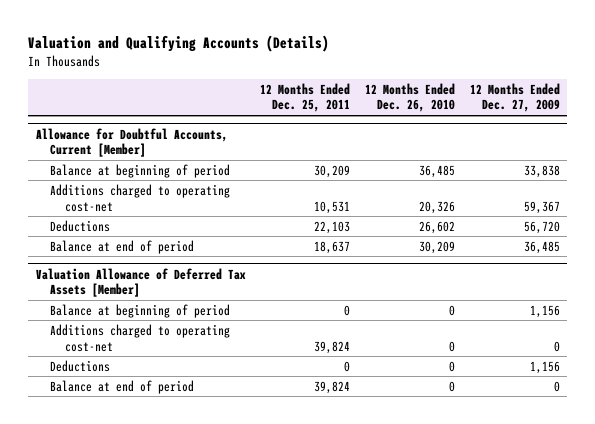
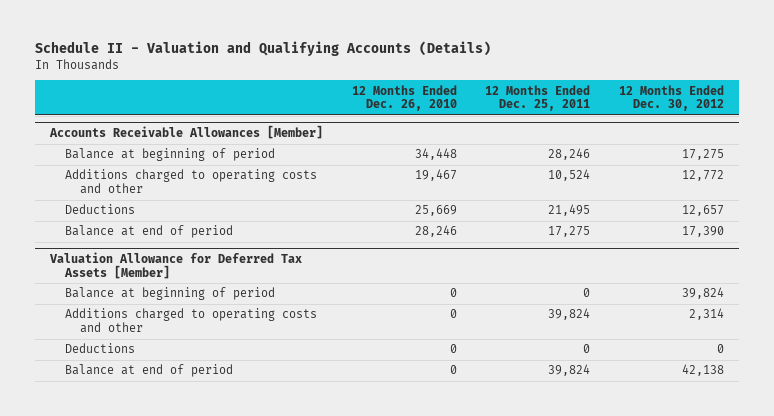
- Valuation and Qualifying Accounts (Details)
+ Schedule II - Valuation and Qualifying Accounts (Details)
- | 12 Months Ended Dec. 25, 2011 | 12 Months Ended Dec. 26, 2010 | 12 Months Ended Dec. 27, 2009
+ | 12 Months Ended Dec. 26, 2010 | 12 Months Ended Dec. 25, 2011 | 12 Months Ended Dec. 30, 2012
- Allowance for Doubtful Accounts, Current [Member]
- Balance at beginning of period | 30,209 | 36,485 | 33,838
- Additions charged to operating cost-net | 10,531 | 20,326 | 59,367
- Deductions | 22,103 | 26,602 | 56,720
- Balance at end of period | 18,637 | 30,209 | 36,485
- Valuation Allowance of Deferred Tax Assets [Member]
+ Accounts Receivable Allowances [Member]
+ Balance at beginning of period | 34,448 | 28,246 | 17,275
+ Additions charged to operating costs and other | 19,467 | 10,524 | 12,772
+ Deductions | 25,669 | 21,495 | 12,657
+ Balance at end of period | 28,246 | 17,275 | 17,390
+ Valuation Allowance for Deferred Tax Assets [Member]
- Additions charged to operating cost-net | 39,824 | 0 | 0
+ Additions charged to operating costs and other | 0 | 39,824 | 2,314

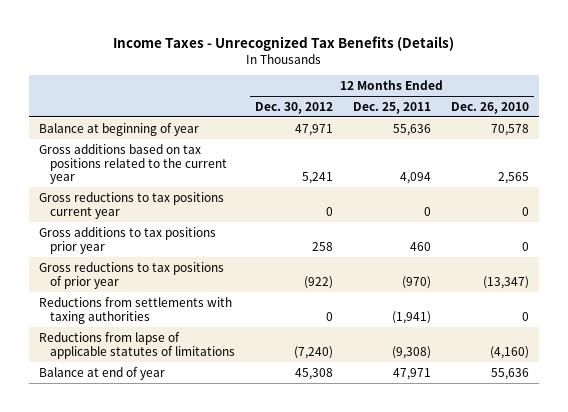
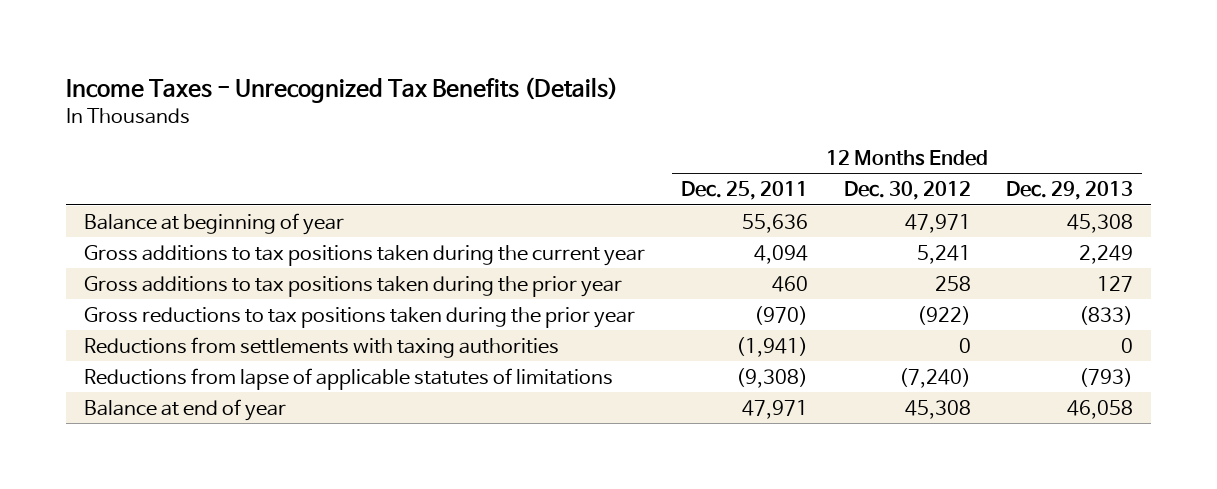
- | 12 Months Ended Dec. 30, 2012 | 12 Months Ended Dec. 25, 2011 | 12 Months Ended Dec. 26, 2010
+ | 12 Months Ended Dec. 25, 2011 | 12 Months Ended Dec. 30, 2012 | 12 Months Ended Dec. 29, 2013
- Gross additions based on tax positions related to the current year | 5,241 | 4,094 | 2,565
- Gross reductions to tax positions current year | 0 | 0 | 0
- Gross additions to tax positions prior year | 258 | 460 | 0
- Gross reductions to tax positions of prior year | (922) | (970) | (13,347)
+ Gross additions to tax positions taken during the current year | 4,094 | 5,241 | 2,249
+ Gross additions to tax positions taken during the prior year | 460 | 258 | 127
+ Gross reductions to tax positions taken during the prior year | (970) | (922) | (833)

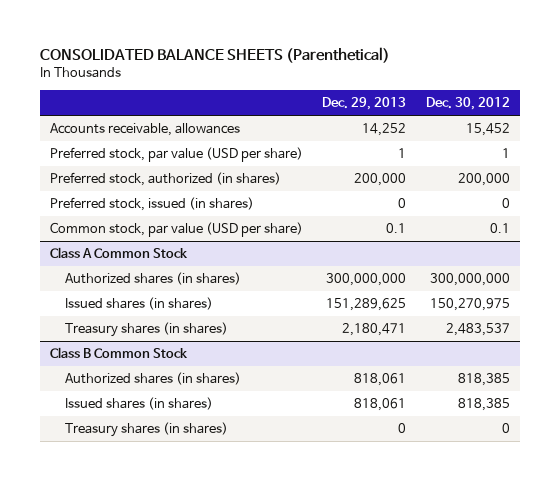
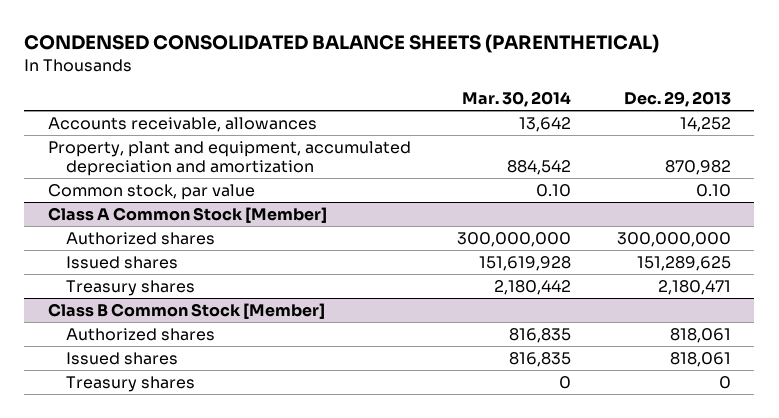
- CONSOLIDATED BALANCE SHEETS (Parenthetical)
+ CONDENSED CONSOLIDATED BALANCE SHEETS (PARENTHETICAL)
- | Dec. 29, 2013 | Dec. 30, 2012
+ | Mar. 30, 2014 | Dec. 29, 2013
- Preferred stock, par value (USD per share) | 1 | 1
- Preferred stock, authorized (in shares) | 200,000 | 200,000
- Preferred stock, issued (in shares) | 0 | 0
- Common stock, par value (USD per share) | 0.1 | 0.1
- Class A Common Stock
- Authorized shares (in shares) | 300,000,000 | 300,000,000
- Issued shares (in shares) | 151,289,625 | 150,270,975
- Treasury shares (in shares) | 2,180,471 | 2,483,537
- Class B Common Stock
- Authorized shares (in shares) | 818,061 | 818,385
- Issued shares (in shares) | 818,061 | 818,385
- Treasury shares (in shares) | 0 | 0
+ Property, plant and equipment, accumulated depreciation and amortization | 884,542 | 870,982
+ Common stock, par value | 0.10 | 0.10
+ Class A Common Stock [Member]
+ Authorized shares | 300,000,000 | 300,000,000
+ Issued shares | 151,619,928 | 151,289,625
+ Treasury shares | 2,180,442 | 2,180,471
+ Class B Common Stock [Member]
+ Authorized shares | 816,835 | 818,061
+ Issued shares | 816,835 | 818,061
+ Treasury shares | 0 | 0

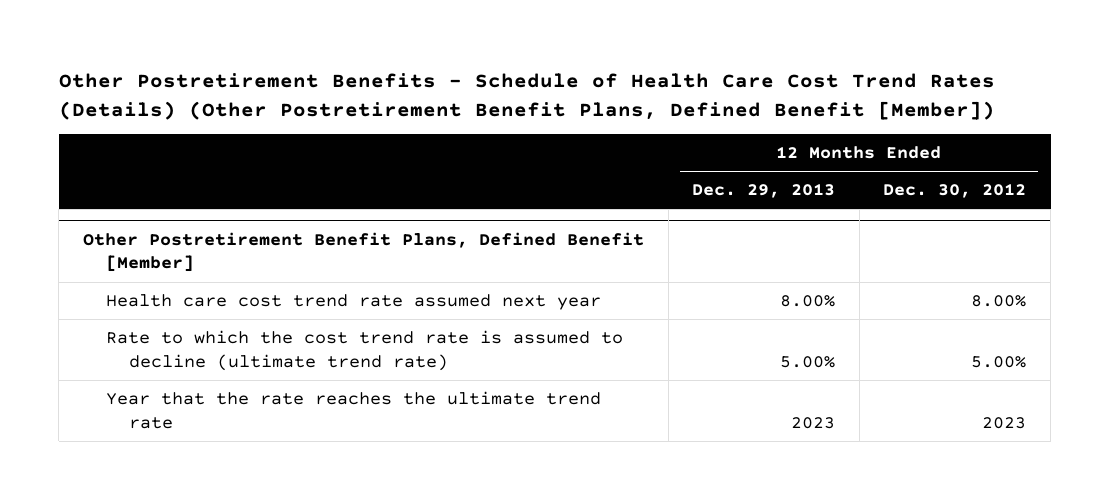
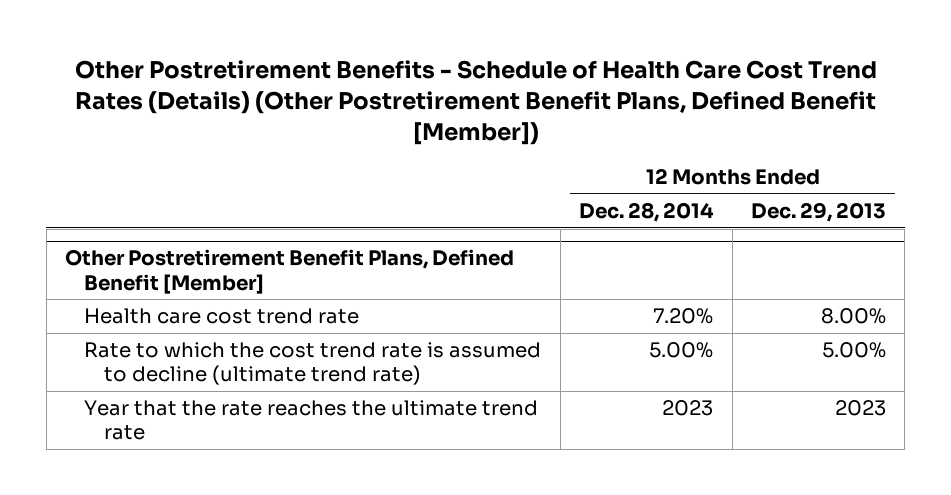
- | 12 Months Ended Dec. 29, 2013 | 12 Months Ended Dec. 30, 2012
+ | 12 Months Ended Dec. 28, 2014 | 12 Months Ended Dec. 29, 2013
@ Other Postretirement Benefit Plans, Defined Benefit [Member]
- Health care cost trend rate assumed next year | 8.00% | 8.00%
+ Health care cost trend rate | 7.20% | 8.00%

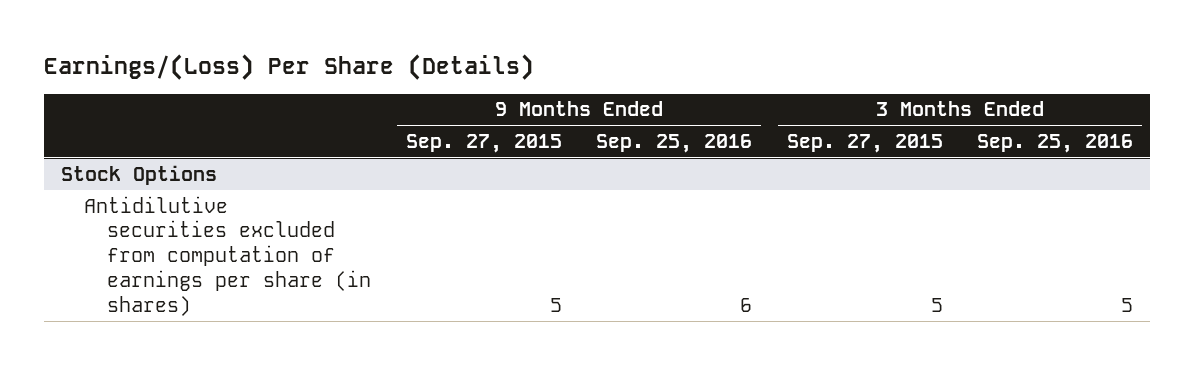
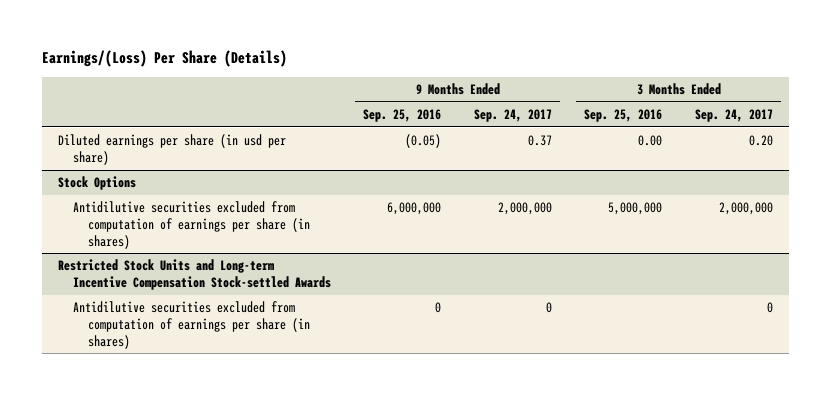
- | 9 Months Ended Sep. 27, 2015 | 9 Months Ended Sep. 25, 2016 | 3 Months Ended Sep. 27, 2015 | 3 Months Ended Sep. 25, 2016
+ | 9 Months Ended Sep. 25, 2016 | 9 Months Ended Sep. 24, 2017 | 3 Months Ended Sep. 25, 2016 | 3 Months Ended Sep. 24, 2017
+ Diluted earnings per share (in usd per share) | (0.05) | 0.37 | 0.00 | 0.20
@ Stock Options
- Antidilutive securities excluded from computation of earnings per share (in shares) | 5 | 6 | 5 | 5
+ Antidilutive securities excluded from computation of earnings per share (in shares) | 6,000,000 | 2,000,000 | 5,000,000 | 2,000,000
+ Restricted Stock Units and Long-term Incentive Compensation Stock-settled Awards
+ Antidilutive securities excluded from computation of earnings per share (in shares) | 0 | 0 | | 0

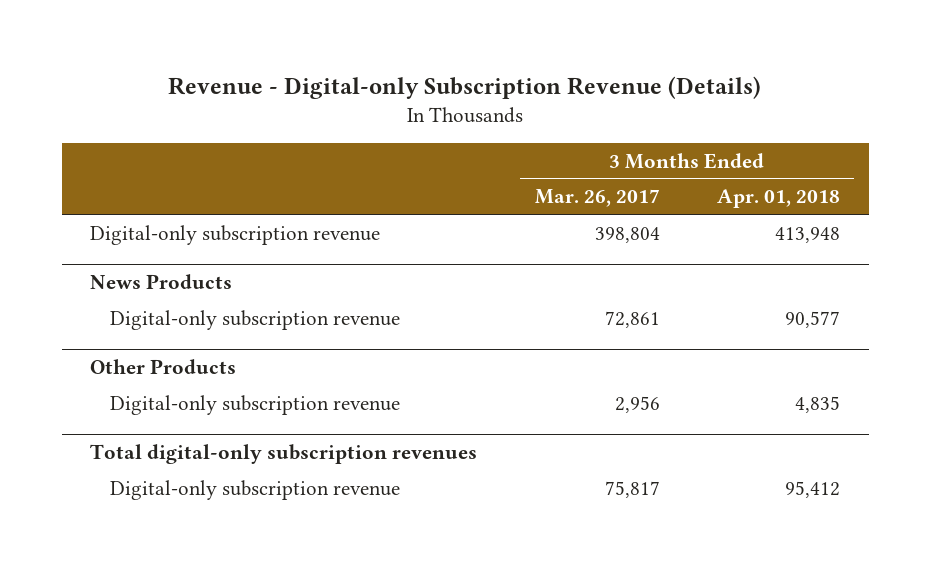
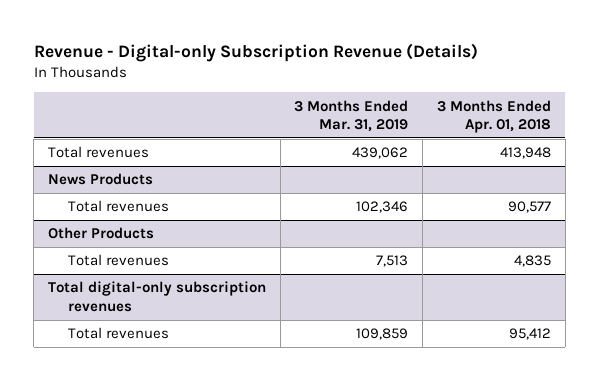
- | 3 Months Ended Mar. 26, 2017 | 3 Months Ended Apr. 01, 2018
+ | 3 Months Ended Mar. 31, 2019 | 3 Months Ended Apr. 01, 2018
- Digital-only subscription revenue | 398,804 | 413,948
+ Total revenues | 439,062 | 413,948
@ News Products
- Digital-only subscription revenue | 72,861 | 90,577
+ Total revenues | 102,346 | 90,577
@ Other Products
- Digital-only subscription revenue | 2,956 | 4,835
+ Total revenues | 7,513 | 4,835
@ Total digital-only subscription revenues
- Digital-only subscription revenue | 75,817 | 95,412
+ Total revenues | 109,859 | 95,412

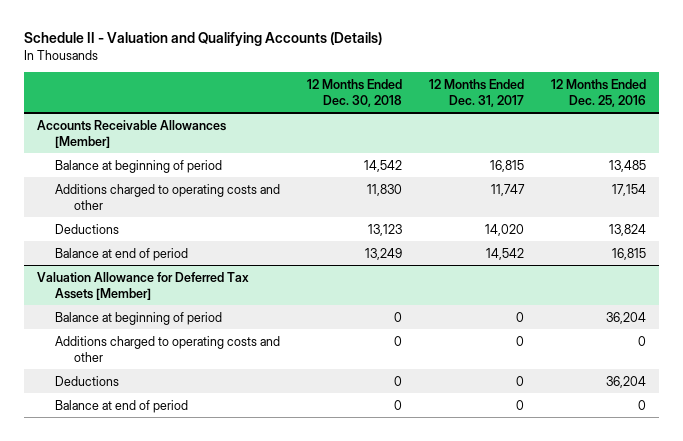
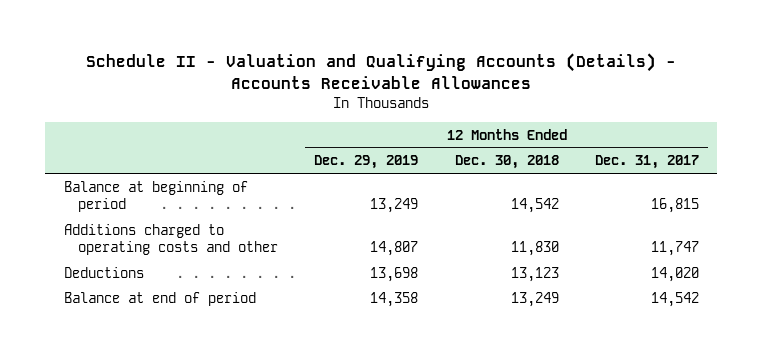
- Schedule II - Valuation and Qualifying Accounts (Details)
+ Schedule II - Valuation and Qualifying Accounts (Details) - Accounts Receivable Allowances
- | 12 Months Ended Dec. 30, 2018 | 12 Months Ended Dec. 31, 2017 | 12 Months Ended Dec. 25, 2016
+ | 12 Months Ended Dec. 29, 2019 | 12 Months Ended Dec. 30, 2018 | 12 Months Ended Dec. 31, 2017
- Accounts Receivable Allowances [Member]
- Valuation Allowance for Deferred Tax Assets [Member]
- Balance at beginning of period | 0 | 0 | 36,204
- Additions charged to operating costs and other | 0 | 0 | 0
- Deductions | 0 | 0 | 36,204
- Balance at end of period | 0 | 0 | 0

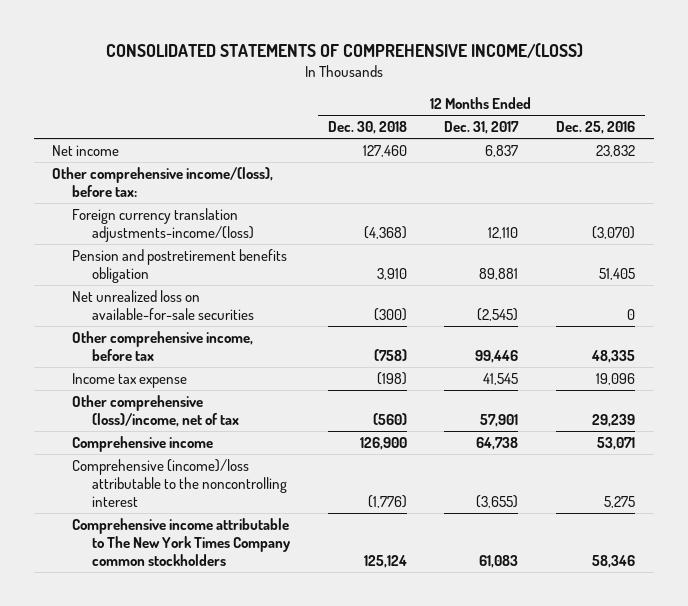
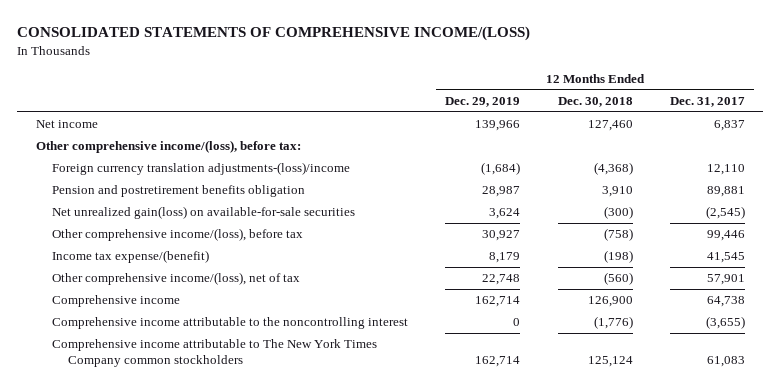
- | 12 Months Ended Dec. 30, 2018 | 12 Months Ended Dec. 31, 2017 | 12 Months Ended Dec. 25, 2016
+ | 12 Months Ended Dec. 29, 2019 | 12 Months Ended Dec. 30, 2018 | 12 Months Ended Dec. 31, 2017
- Foreign currency translation adjustments-income/(loss) | (4,368) | 12,110 | (3,070)
+ Foreign currency translation adjustments-(loss)/income | (1,684) | (4,368) | 12,110
- Net unrealized loss on available-for-sale securities | (300) | (2,545) | 0
- Other comprehensive income, before tax | (758) | 99,446 | 48,335
- Income tax expense | (198) | 41,545 | 19,096
- Other comprehensive (loss)/income, net of tax | (560) | 57,901 | 29,239
+ Net unrealized gain(loss) on available-for-sale securities | 3,624 | (300) | (2,545)
+ Other comprehensive income/(loss), before tax | 30,927 | (758) | 99,446
+ Income tax expense/(benefit) | 8,179 | (198) | 41,545
+ Other comprehensive income/(loss), net of tax | 22,748 | (560) | 57,901
- Comprehensive (income)/loss attributable to the noncontrolling interest | (1,776) | (3,655) | 5,275
+ Comprehensive income attributable to the noncontrolling interest | 0 | (1,776) | (3,655)

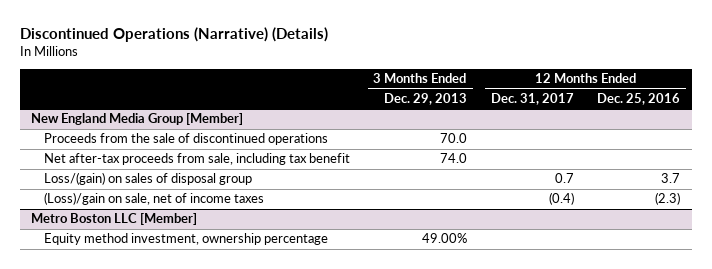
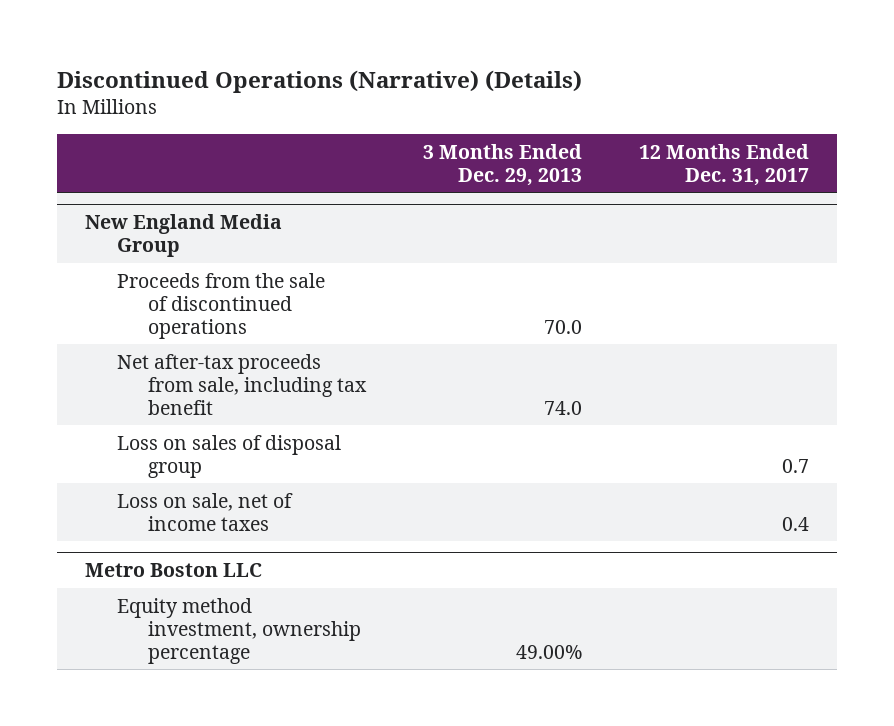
- | 3 Months Ended Dec. 29, 2013 | 12 Months Ended Dec. 31, 2017 | 12 Months Ended Dec. 25, 2016
+ | 3 Months Ended Dec. 29, 2013 | 12 Months Ended Dec. 31, 2017
- New England Media Group [Member]
+ New England Media Group
- Loss/(gain) on sales of disposal group | | 0.7 | 3.7
- (Loss)/gain on sale, net of income taxes | | (0.4) | (2.3)
- Metro Boston LLC [Member]
+ Loss on sales of disposal group | | 0.7
+ Loss on sale, net of income taxes | | 0.4
+ Metro Boston LLC

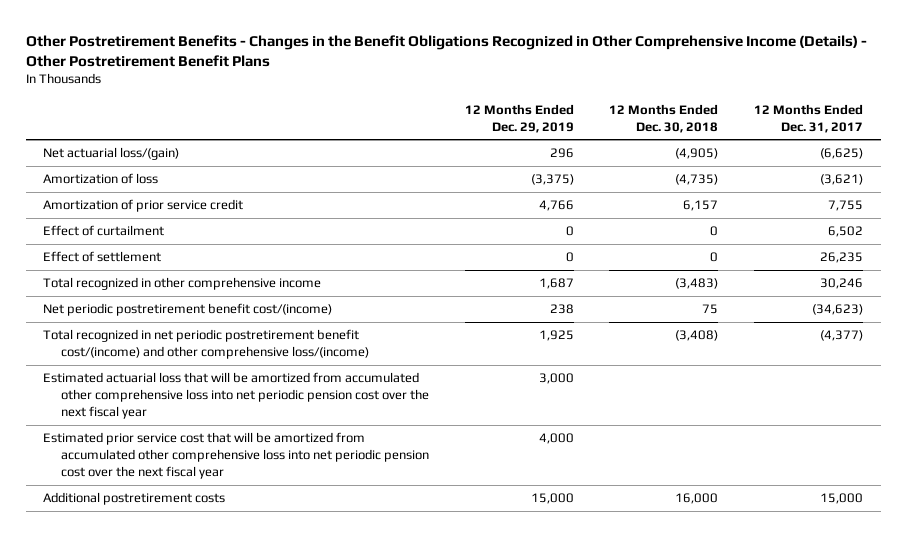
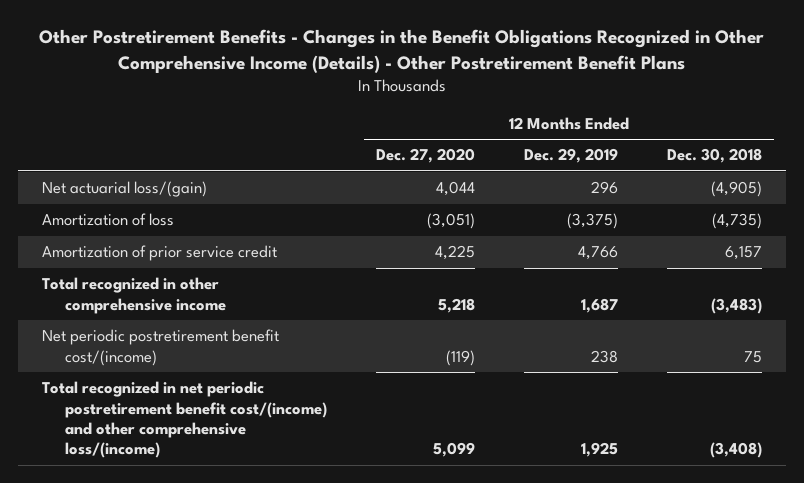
- | 12 Months Ended Dec. 29, 2019 | 12 Months Ended Dec. 30, 2018 | 12 Months Ended Dec. 31, 2017
+ | 12 Months Ended Dec. 27, 2020 | 12 Months Ended Dec. 29, 2019 | 12 Months Ended Dec. 30, 2018
- Effect of curtailment | 0 | 0 | 6,502
- Effect of settlement | 0 | 0 | 26,235
- Estimated actuarial loss that will be amortized from accumulated other comprehensive loss into net periodic pension cost over the next fiscal year | 3,000 | |
- Estimated prior service cost that will be amortized from accumulated other comprehensive loss into net periodic pension cost over the next fiscal year | 4,000 | |
- Additional postretirement costs | 15,000 | 16,000 | 15,000

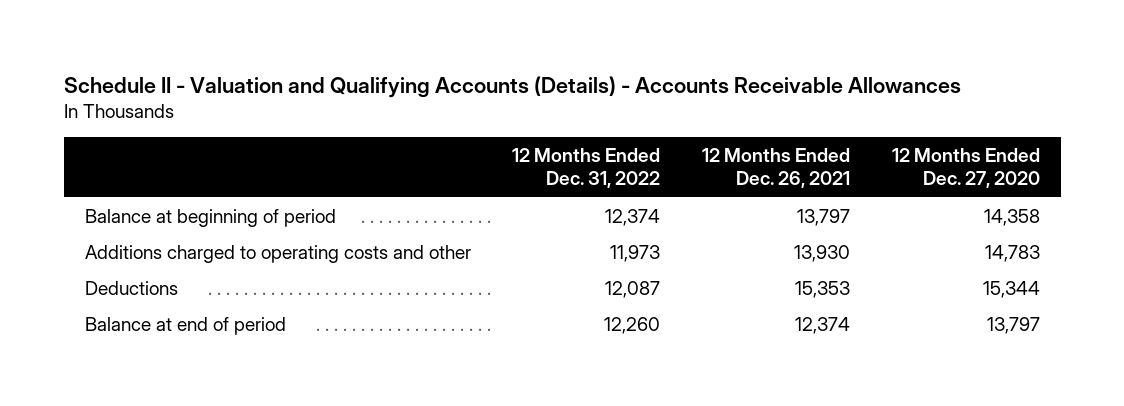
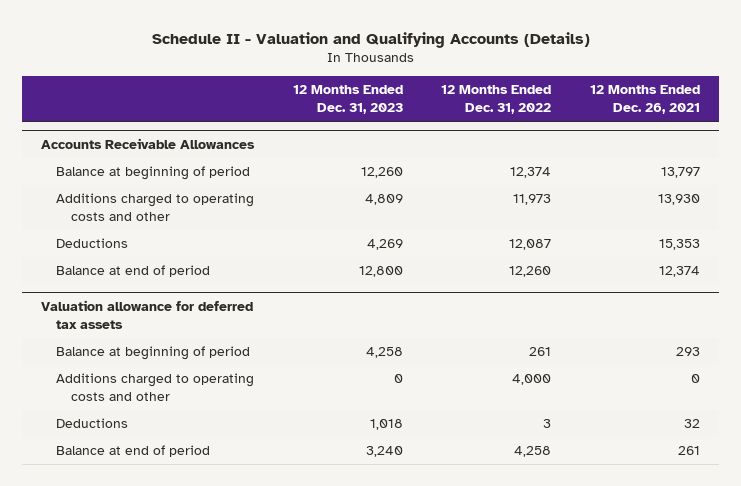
- Schedule II - Valuation and Qualifying Accounts (Details) - Accounts Receivable Allowances
+ Schedule II - Valuation and Qualifying Accounts (Details)
- | 12 Months Ended Dec. 31, 2022 | 12 Months Ended Dec. 26, 2021 | 12 Months Ended Dec. 27, 2020
+ | 12 Months Ended Dec. 31, 2023 | 12 Months Ended Dec. 31, 2022 | 12 Months Ended Dec. 26, 2021
+ Accounts Receivable Allowances
+ Valuation allowance for deferred tax assets
+ Balance at beginning of period | 4,258 | 261 | 293
+ Additions charged to operating costs and other | 0 | 4,000 | 0
+ Deductions | 1,018 | 3 | 32
+ Balance at end of period | 3,240 | 4,258 | 261

